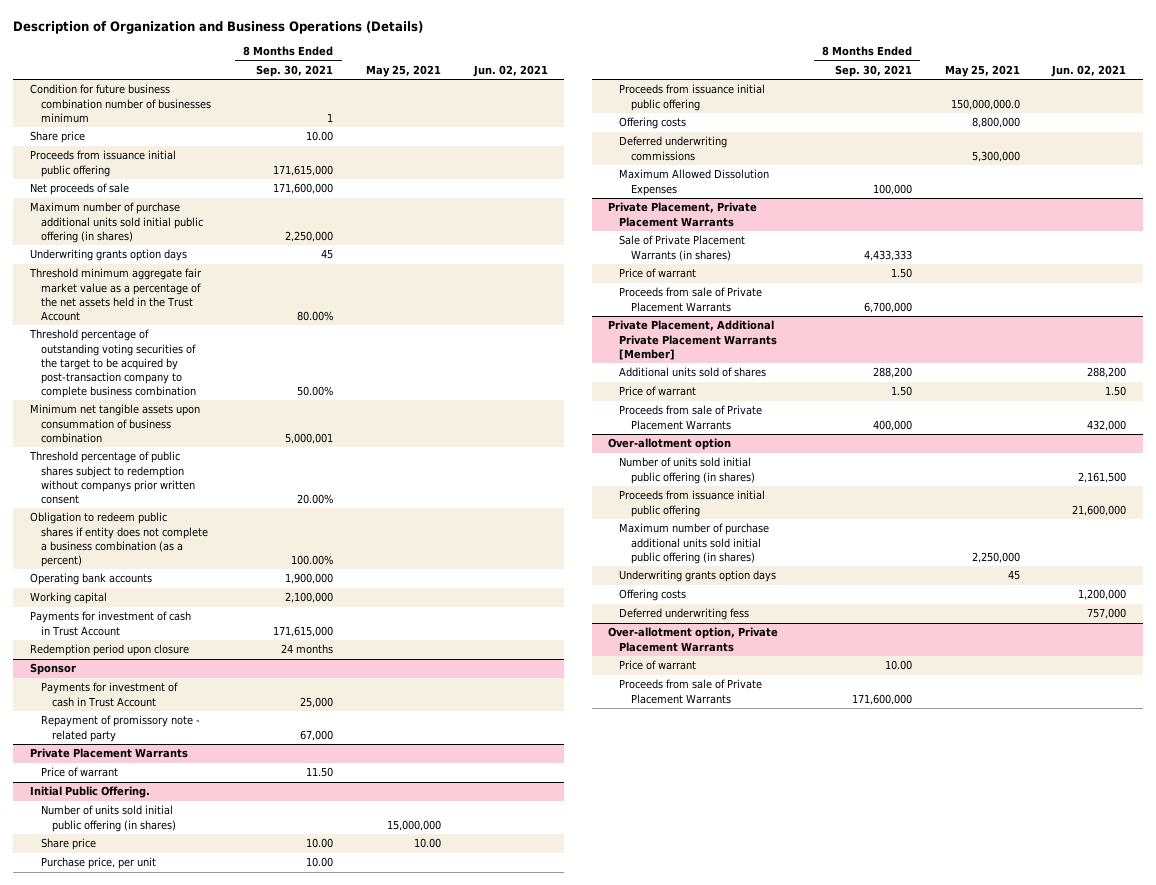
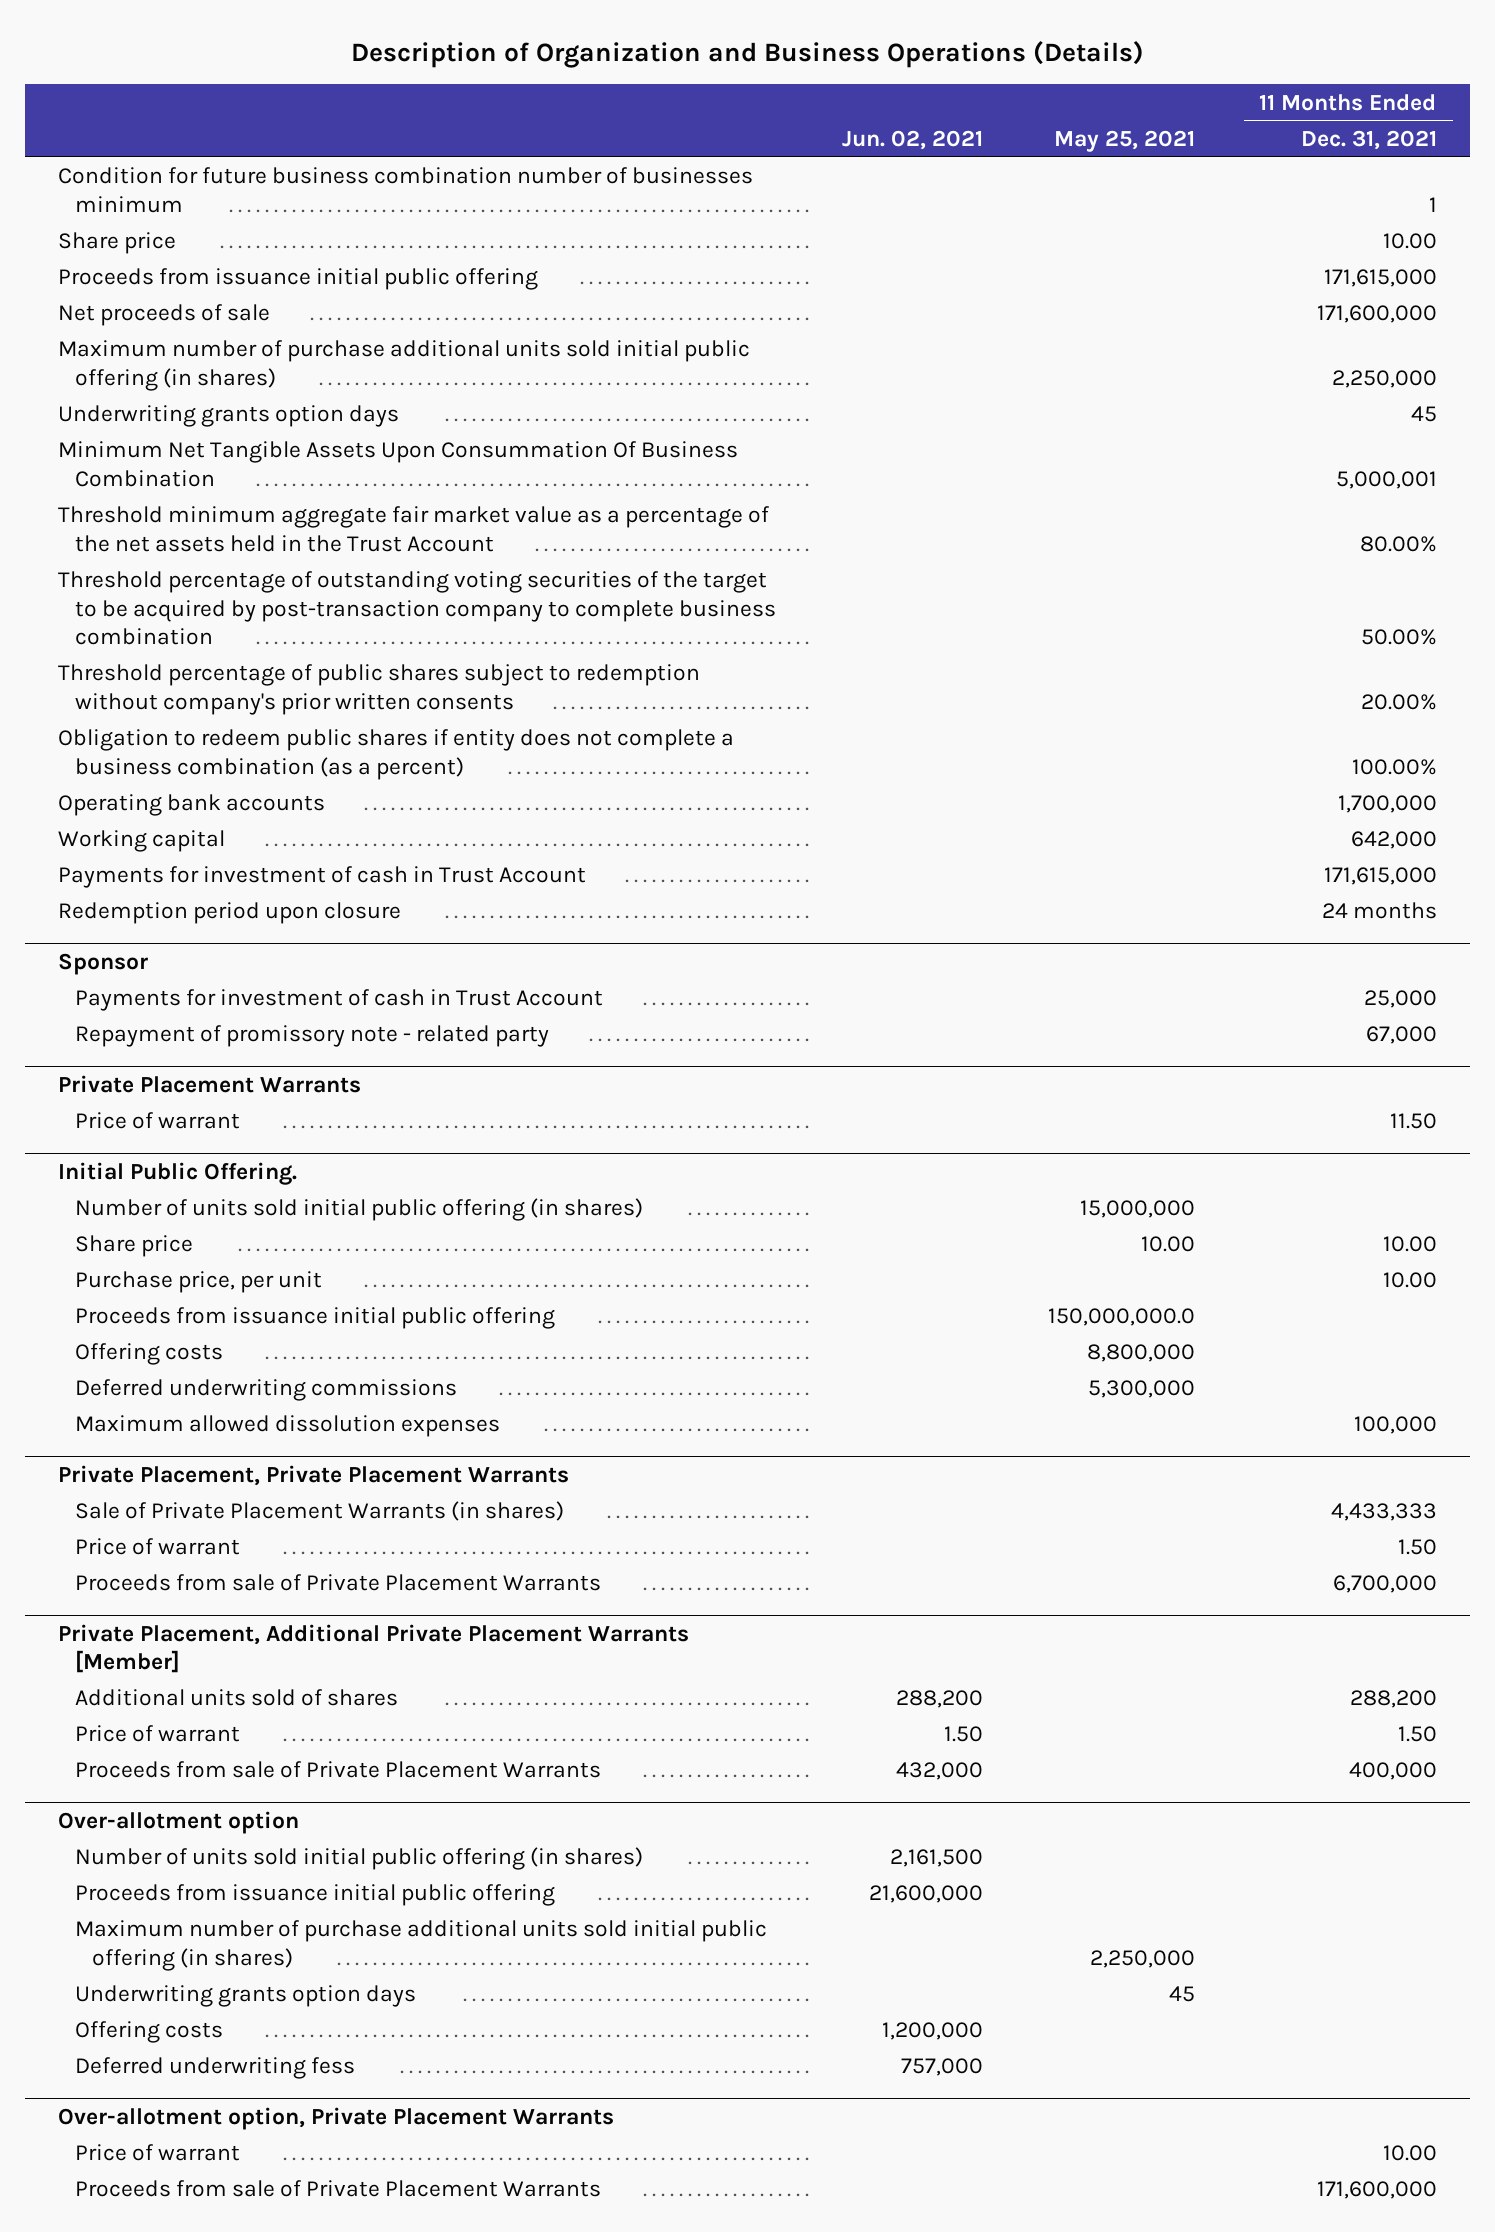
- | 8 Months Ended Sep. 30, 2021 | May 25, 2021 | Jun. 02, 2021
+ | Jun. 02, 2021 | May 25, 2021 | 11 Months Ended Dec. 31, 2021
+ Minimum Net Tangible Assets Upon Consummation Of Business Combination | | | 5,000,001
- Minimum net tangible assets upon consummation of business combination | 5,000,001 | |
- Threshold percentage of public shares subject to redemption without companys prior written consent | 20.00% | |
+ Threshold percentage of public shares subject to redemption without company's prior written consents | | | 20.00%
@ Initial Public Offering.
- Maximum Allowed Dissolution Expenses | 100,000 | |
+ Maximum allowed dissolution expenses | | | 100,000

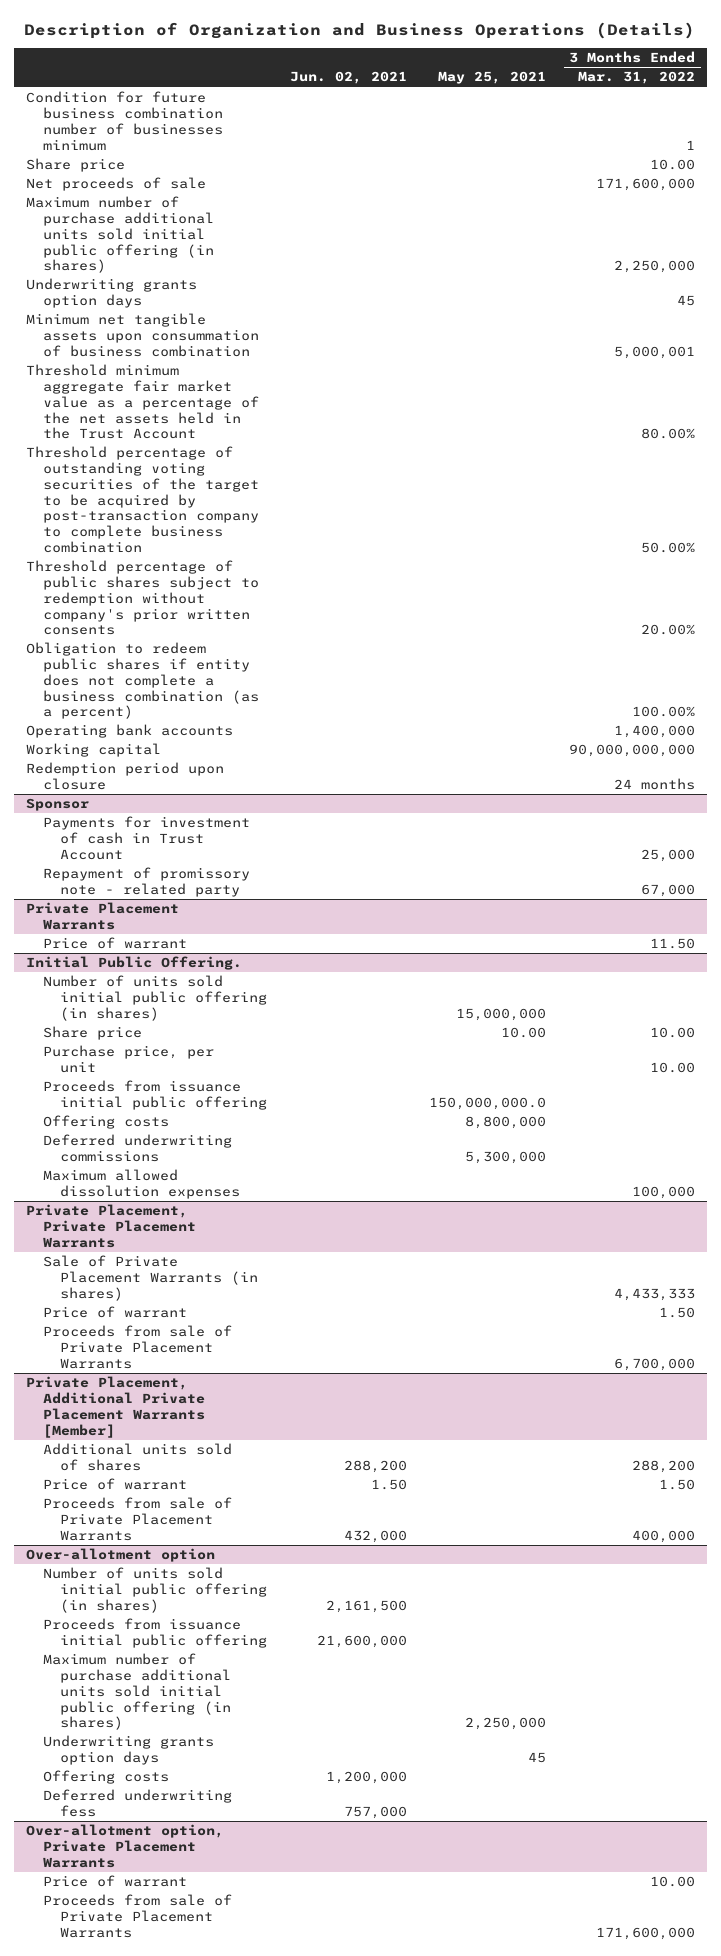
- | Jun. 02, 2021 | May 25, 2021 | 11 Months Ended Dec. 31, 2021
+ | Jun. 02, 2021 | May 25, 2021 | 3 Months Ended Mar. 31, 2022
- Proceeds from issuance initial public offering | | | 171,615,000
- Minimum Net Tangible Assets Upon Consummation Of Business Combination | | | 5,000,001
+ Minimum net tangible assets upon consummation of business combination | | | 5,000,001
- Payments for investment of cash in Trust Account | | | 171,615,000

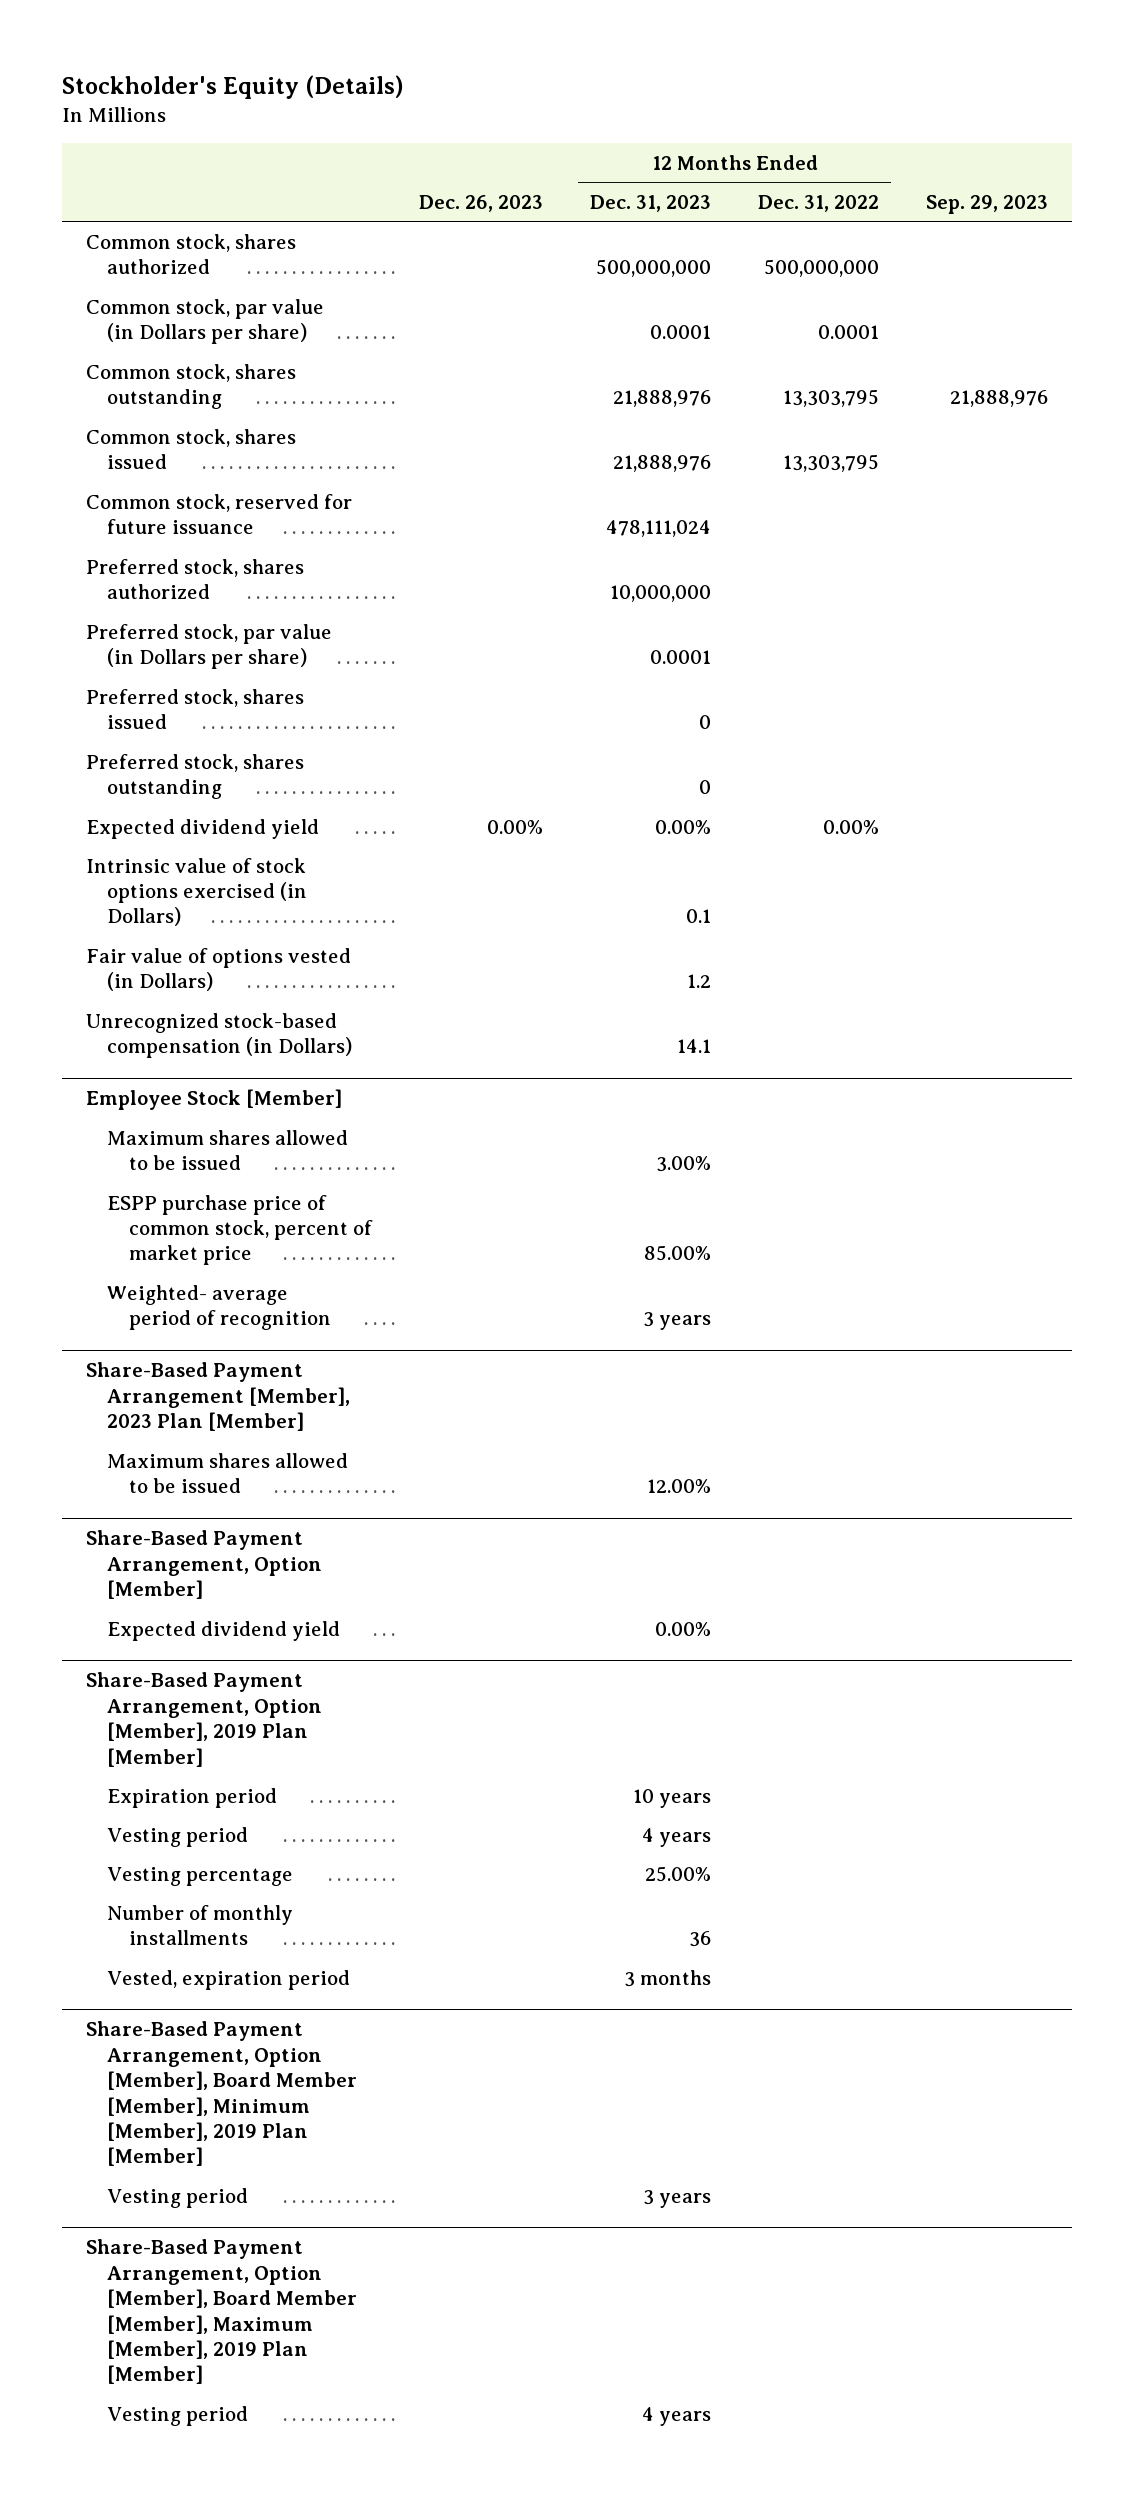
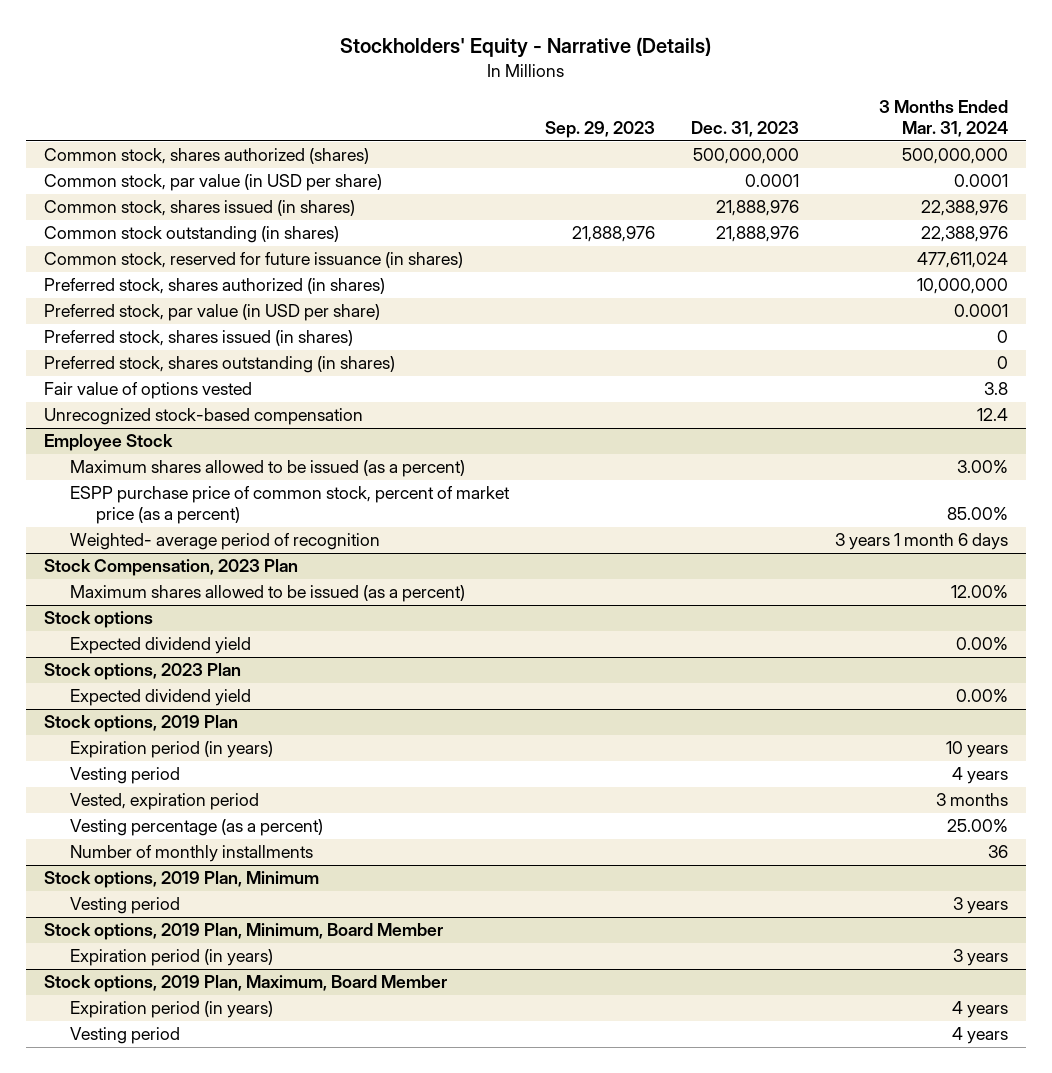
- Stockholder's Equity (Details)
+ Stockholders' Equity - Narrative (Details)
- | Dec. 26, 2023 | 12 Months Ended Dec. 31, 2023 | 12 Months Ended Dec. 31, 2022 | Sep. 29, 2023
+ | Sep. 29, 2023 | Dec. 31, 2023 | 3 Months Ended Mar. 31, 2024
- Common stock, shares authorized | | 500,000,000 | 500,000,000 |
- Common stock, par value (in Dollars per share) | | 0.0001 | 0.0001 |
- Common stock, shares outstanding | | 21,888,976 | 13,303,795 | 21,888,976
- Common stock, shares issued | | 21,888,976 | 13,303,795 |
- Common stock, reserved for future issuance | | 478,111,024 | |
- Preferred stock, shares authorized | | 10,000,000 | |
- Preferred stock, par value (in Dollars per share) | | 0.0001 | |
- Preferred stock, shares issued | | 0 | |
- Preferred stock, shares outstanding | | 0 | |
- Expected dividend yield | 0.00% | 0.00% | 0.00% |
- Intrinsic value of stock options exercised (in Dollars) | | 0.1 | |
- Fair value of options vested (in Dollars) | | 1.2 | |
- Unrecognized stock-based compensation (in Dollars) | | 14.1 | |
- Employee Stock [Member]
- Maximum shares allowed to be issued | | 3.00% | |
- ESPP purchase price of common stock, percent of market price | | 85.00% | |
+ Common stock, shares authorized (shares) | | 500,000,000 | 500,000,000
+ Common stock, par value (in USD per share) | | 0.0001 | 0.0001
+ Common stock, shares issued (in shares) | | 21,888,976 | 22,388,976
+ Common stock outstanding (in shares) | 21,888,976 | 21,888,976 | 22,388,976
+ Common stock, reserved for future issuance (in shares) | | | 477,611,024
+ Preferred stock, shares authorized (in shares) | | | 10,000,000
+ Preferred stock, par value (in USD per share) | | | 0.0001
+ Preferred stock, shares issued (in shares) | | | 0
+ Preferred stock, shares outstanding (in shares) | | | 0
+ Fair value of options vested | | | 3.8
+ Unrecognized stock-based compensation | | | 12.4
+ Employee Stock
+ Maximum shares allowed to be issued (as a percent) | | | 3.00%
+ ESPP purchase price of common stock, percent of market price (as a percent) | | | 85.00%
- Share-Based Payment Arrangement [Member], 2023 Plan [Member]
- Maximum shares allowed to be issued | | 12.00% | |
- Share-Based Payment Arrangement, Option [Member]
+ Stock Compensation, 2023 Plan
+ Maximum shares allowed to be issued (as a percent) | | | 12.00%
+ Stock options
- Share-Based Payment Arrangement, Option [Member], 2019 Plan [Member]
- Expiration period | | 10 years | |
- Vesting period | | 4 years | |
- Vesting percentage | | 25.00% | |
- Number of monthly installments | | 36 | |
- Vested, expiration period | | 3 months | |
- Share-Based Payment Arrangement, Option [Member], Board Member [Member], Minimum [Member], 2019 Plan [Member]
- Vesting period | | 3 years | |
- Share-Based Payment Arrangement, Option [Member], Board Member [Member], Maximum [Member], 2019 Plan [Member]
+ Stock options, 2023 Plan
+ Expected dividend yield | | | 0.00%
+ Stock options, 2019 Plan
+ Expiration period (in years) | | | 10 years
+ Vesting period | | | 4 years
+ Vested, expiration period | | | 3 months
+ Vesting percentage (as a percent) | | | 25.00%
+ Number of monthly installments | | | 36
+ Stock options, 2019 Plan, Minimum
+ Vesting period | | | 3 years
+ Stock options, 2019 Plan, Minimum, Board Member
+ Expiration period (in years) | | | 3 years
+ Stock options, 2019 Plan, Maximum, Board Member
+ Expiration period (in years) | | | 4 years

